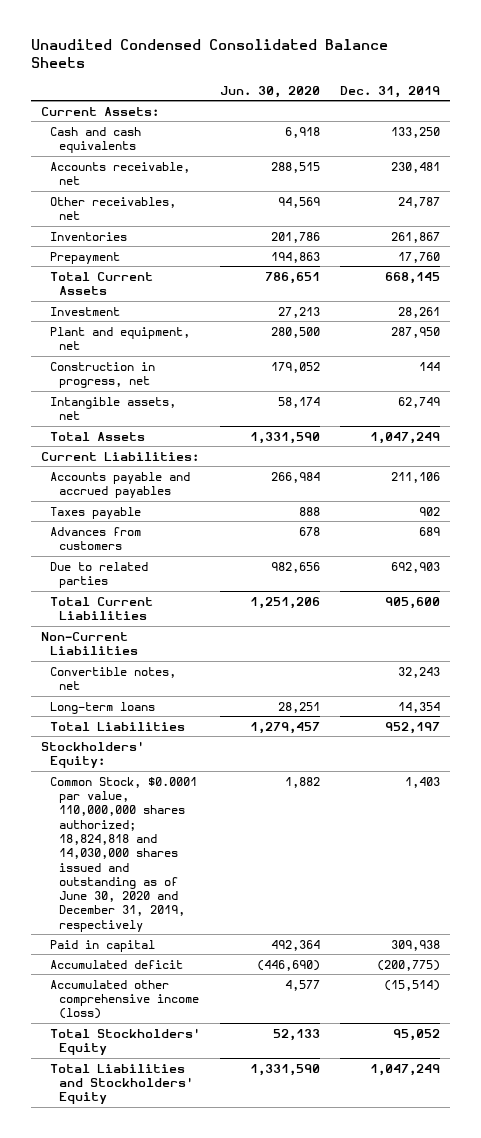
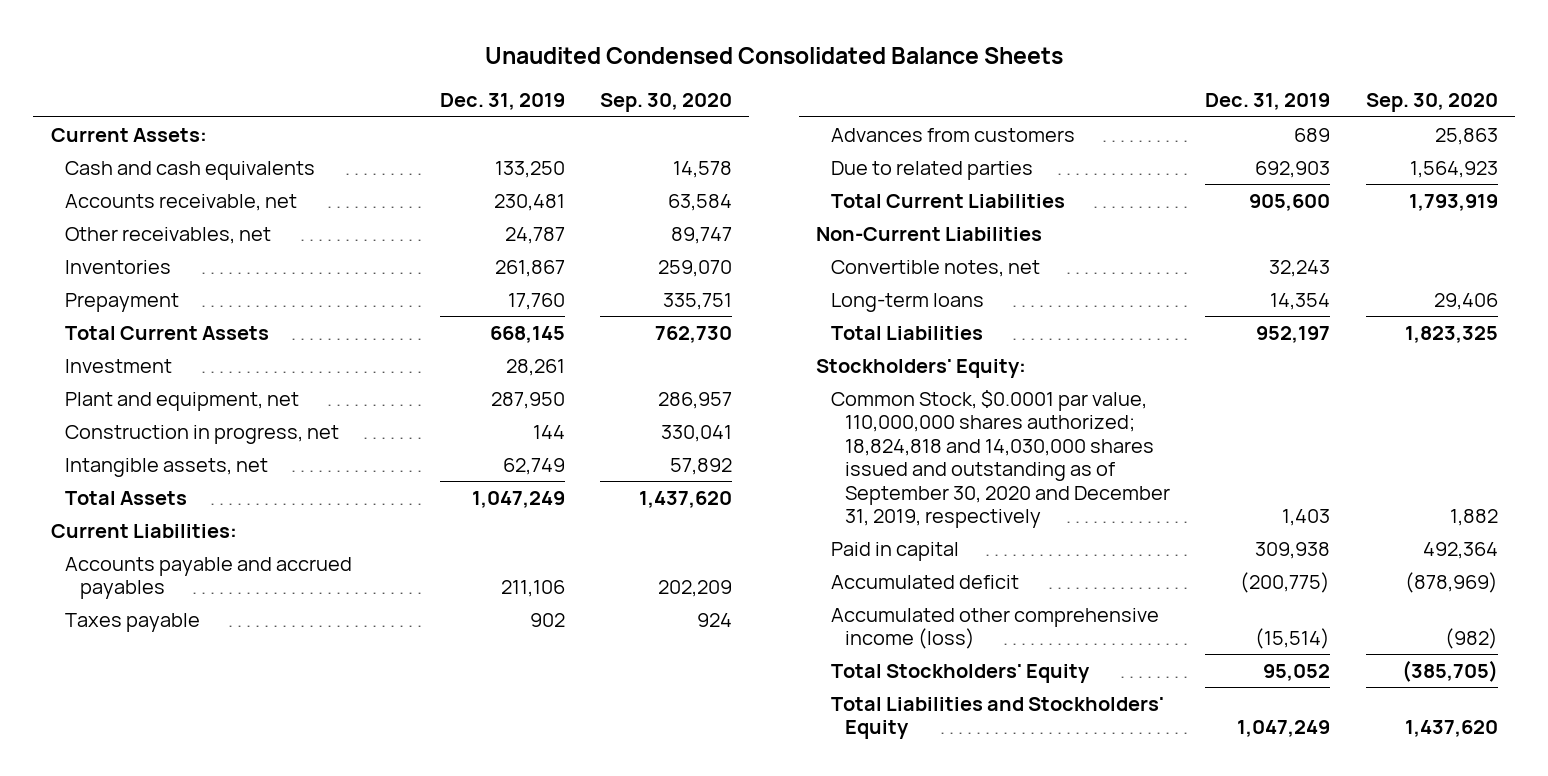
- | Jun. 30, 2020 | Dec. 31, 2019
+ | Dec. 31, 2019 | Sep. 30, 2020
- Common Stock, $0.0001 par value, 110,000,000 shares authorized; 18,824,818 and 14,030,000 shares issued and outstanding as of June 30, 2020 and December 31, 2019, respectively | 1,882 | 1,403
+ Common Stock, $0.0001 par value, 110,000,000 shares authorized; 18,824,818 and 14,030,000 shares issued and outstanding as of September 30, 2020 and December 31, 2019, respectively | 1,403 | 1,882

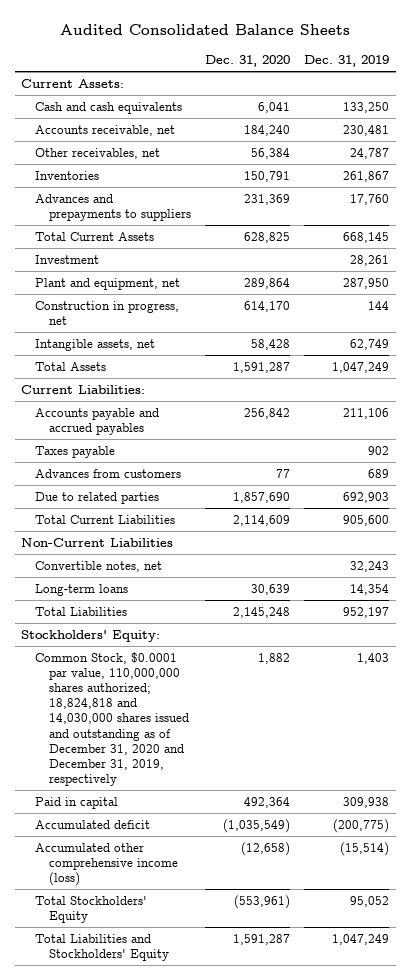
- Unaudited Condensed Consolidated Balance Sheets
+ Audited Consolidated Balance Sheets
- | Dec. 31, 2019 | Sep. 30, 2020
+ | Dec. 31, 2020 | Dec. 31, 2019
- Prepayment | 17,760 | 335,751
+ Advances and prepayments to suppliers | 231,369 | 17,760
- Common Stock, $0.0001 par value, 110,000,000 shares authorized; 18,824,818 and 14,030,000 shares issued and outstanding as of September 30, 2020 and December 31, 2019, respectively | 1,403 | 1,882
+ Common Stock, $0.0001 par value, 110,000,000 shares authorized; 18,824,818 and 14,030,000 shares issued and outstanding as of December 31, 2020 and December 31, 2019, respectively | 1,882 | 1,403

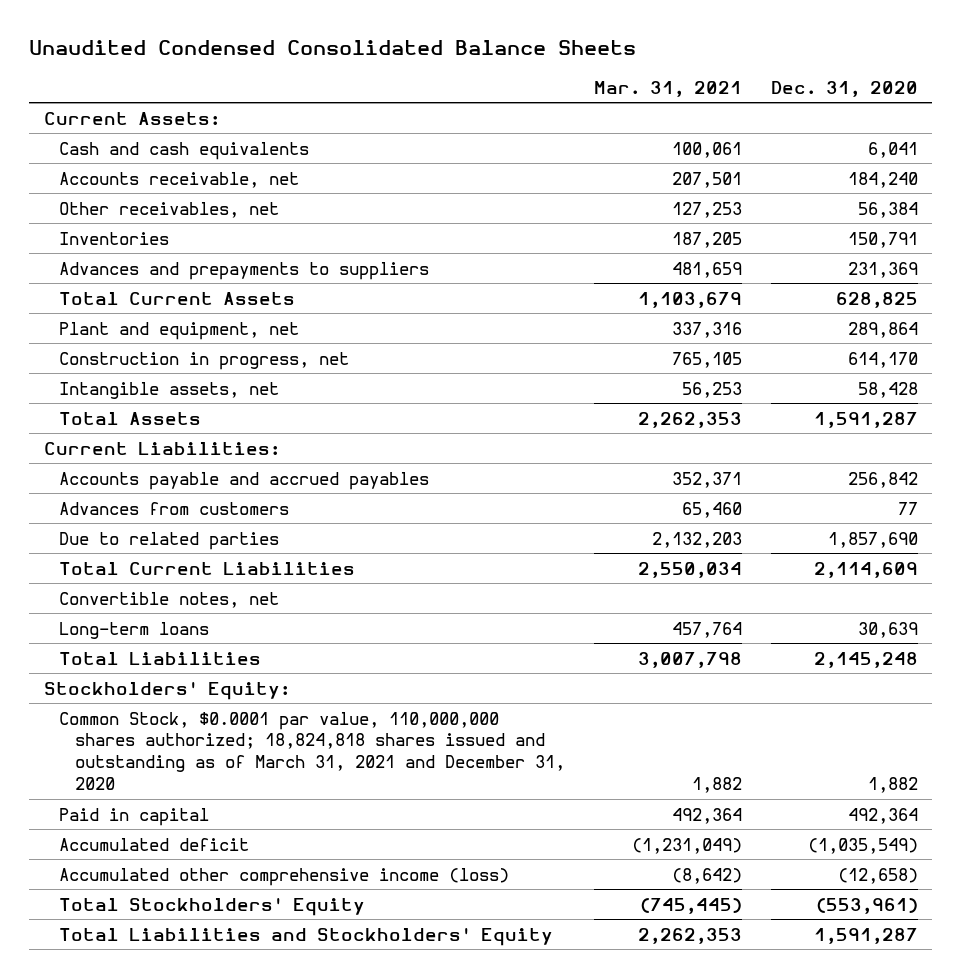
- Audited Consolidated Balance Sheets
+ Unaudited Condensed Consolidated Balance Sheets
- | Dec. 31, 2020 | Dec. 31, 2019
+ | Mar. 31, 2021 | Dec. 31, 2020
- Investment | | 28,261
- Taxes payable | | 902
- Non-Current Liabilities
- Common Stock, $0.0001 par value, 110,000,000 shares authorized; 18,824,818 and 14,030,000 shares issued and outstanding as of December 31, 2020 and December 31, 2019, respectively | 1,882 | 1,403
+ Common Stock, $0.0001 par value, 110,000,000 shares authorized; 18,824,818 shares issued and outstanding as of March 31, 2021 and December 31, 2020 | 1,882 | 1,882

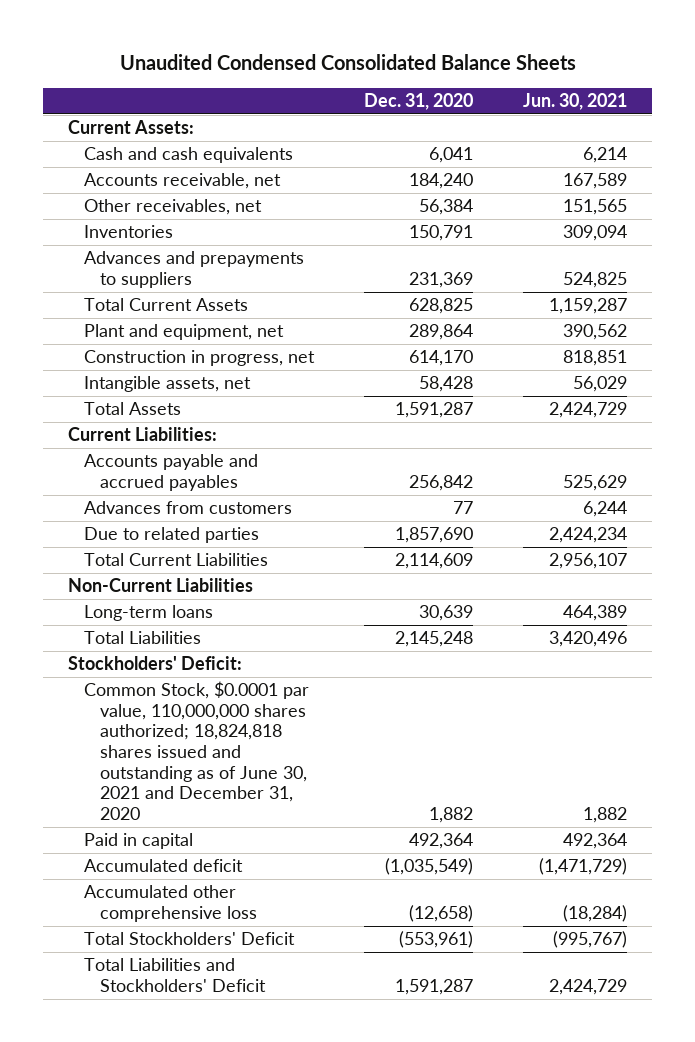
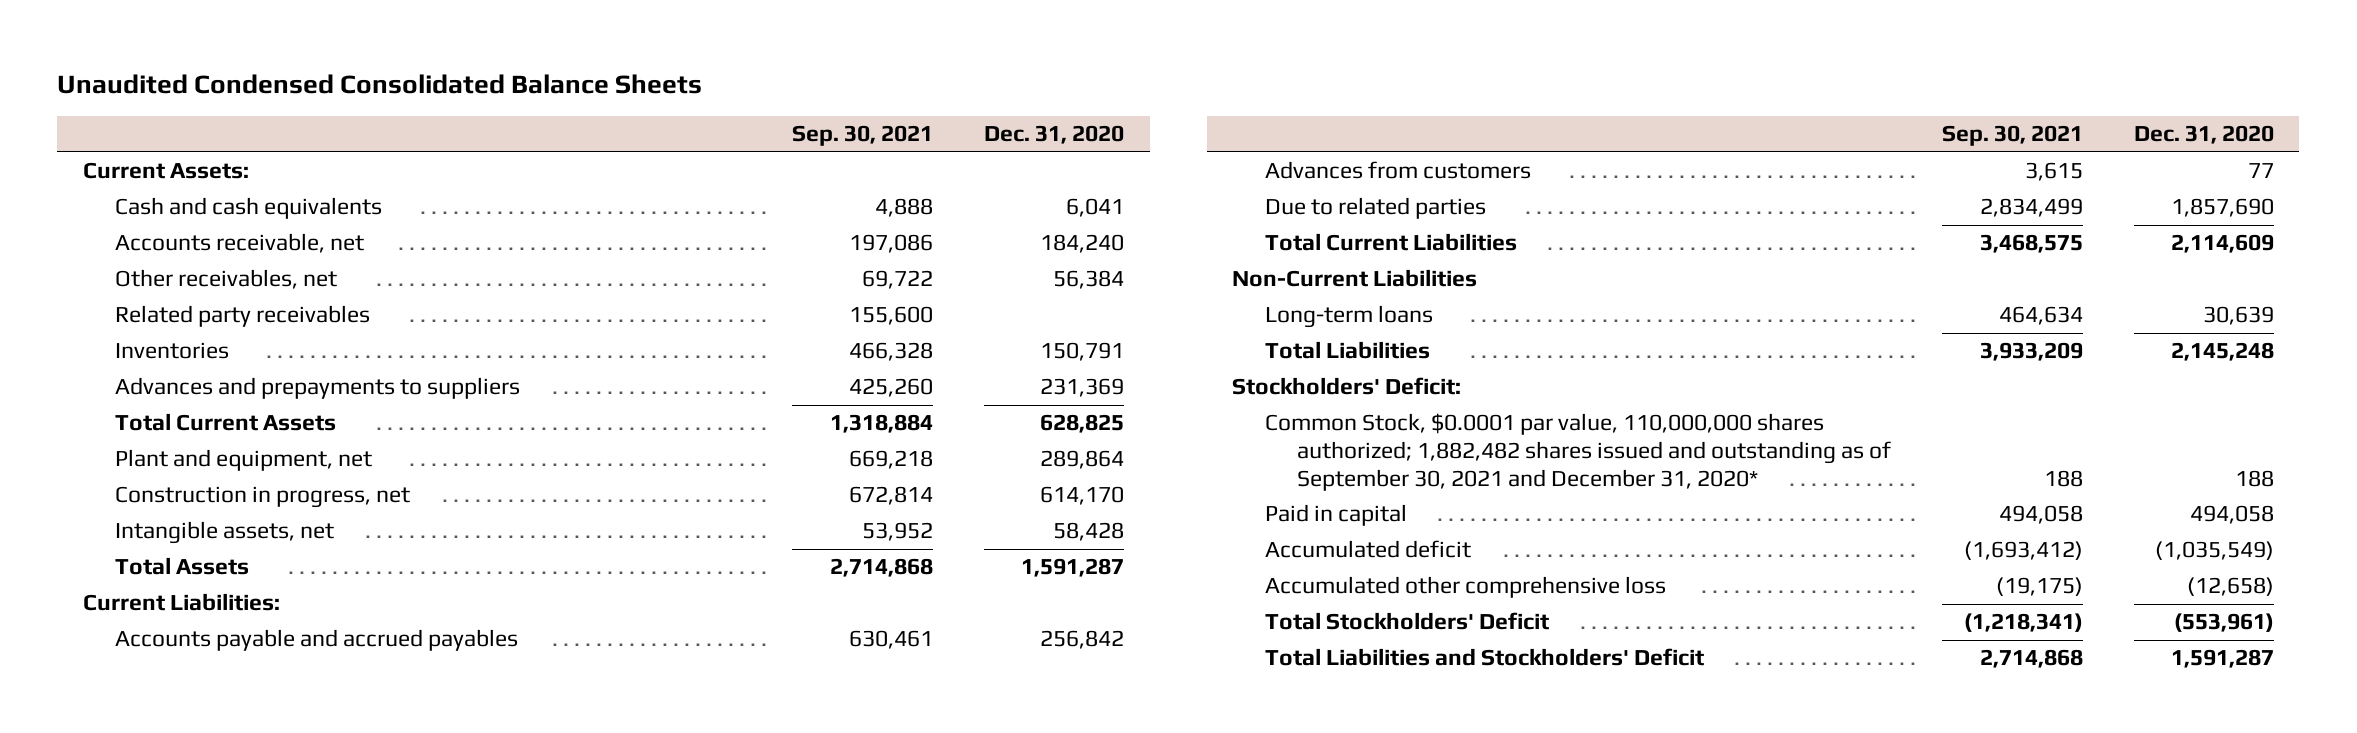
- | Dec. 31, 2020 | Jun. 30, 2021
+ | Sep. 30, 2021 | Dec. 31, 2020
+ Related party receivables | 155,600 |
- Common Stock, $0.0001 par value, 110,000,000 shares authorized; 18,824,818 shares issued and outstanding as of June 30, 2021 and December 31, 2020 | 1,882 | 1,882
- Paid in capital | 492,364 | 492,364
+ Common Stock, $0.0001 par value, 110,000,000 shares authorized; 1,882,482 shares issued and outstanding as of September 30, 2021 and December 31, 2020* | 188 | 188
+ Paid in capital | 494,058 | 494,058

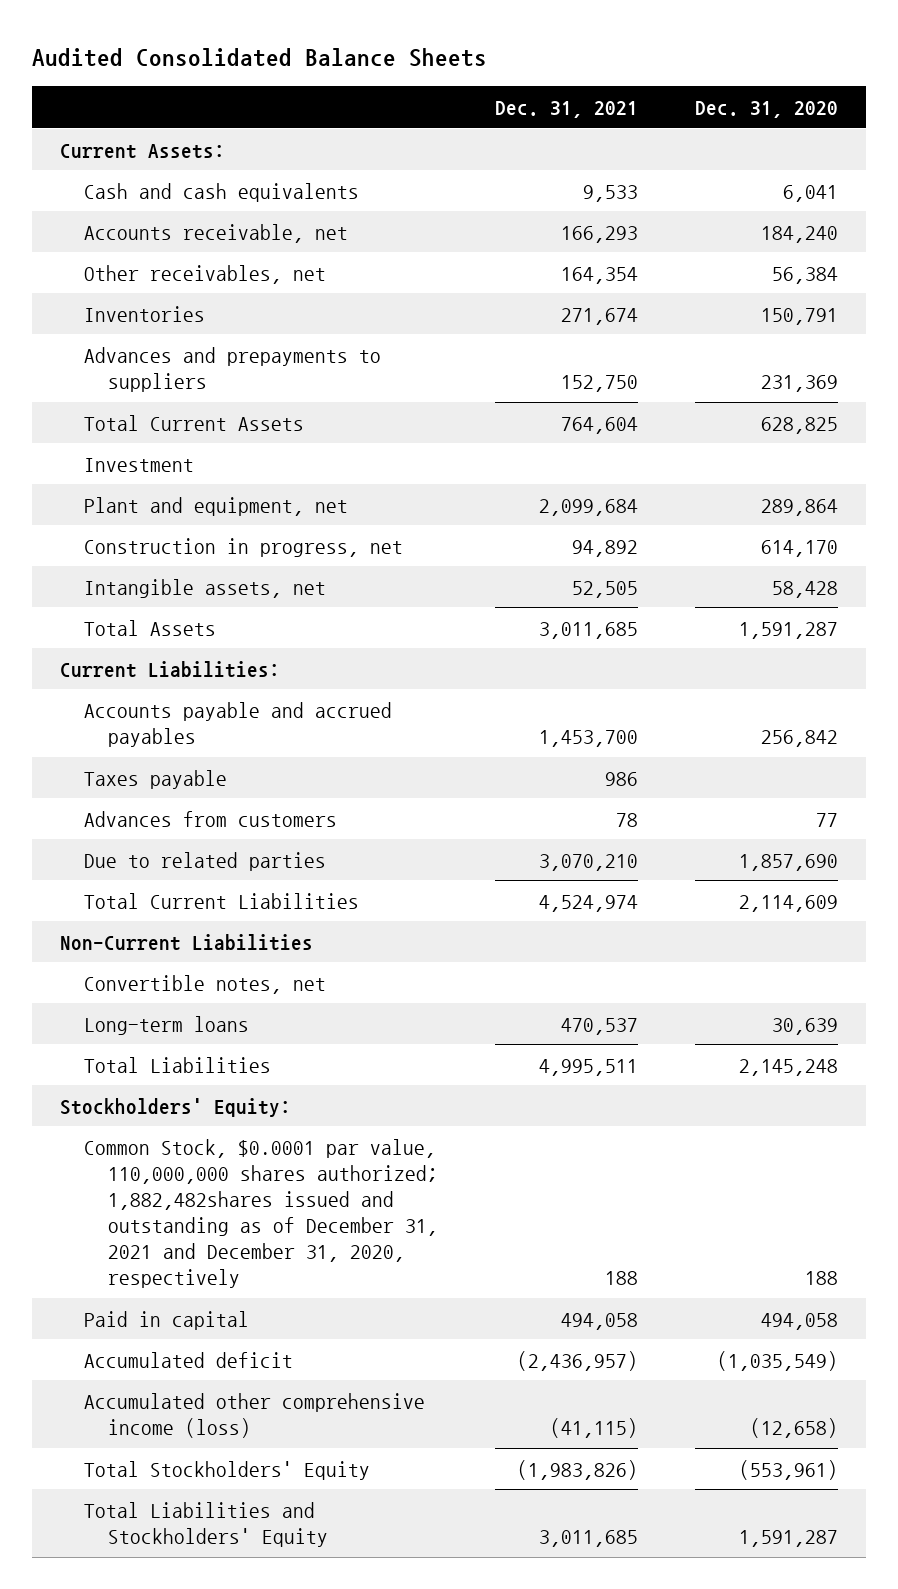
- Unaudited Condensed Consolidated Balance Sheets
+ Audited Consolidated Balance Sheets
- | Sep. 30, 2021 | Dec. 31, 2020
+ | Dec. 31, 2021 | Dec. 31, 2020
- Related party receivables | 155,600 |
+ Investment
+ Taxes payable | 986 |
+ Convertible notes, net
- Stockholders' Deficit:
- Common Stock, $0.0001 par value, 110,000,000 shares authorized; 1,882,482 shares issued and outstanding as of September 30, 2021 and December 31, 2020* | 188 | 188
+ Stockholders' Equity:
+ Common Stock, $0.0001 par value, 110,000,000 shares authorized; 1,882,482shares issued and outstanding as of December 31, 2021 and December 31, 2020, respectively | 188 | 188
- Accumulated other comprehensive loss | (19,175) | (12,658)
- Total Stockholders' Deficit | (1,218,341) | (553,961)
- Total Liabilities and Stockholders' Deficit | 2,714,868 | 1,591,287
+ Accumulated other comprehensive income (loss) | (41,115) | (12,658)
+ Total Stockholders' Equity | (1,983,826) | (553,961)
+ Total Liabilities and Stockholders' Equity | 3,011,685 | 1,591,287

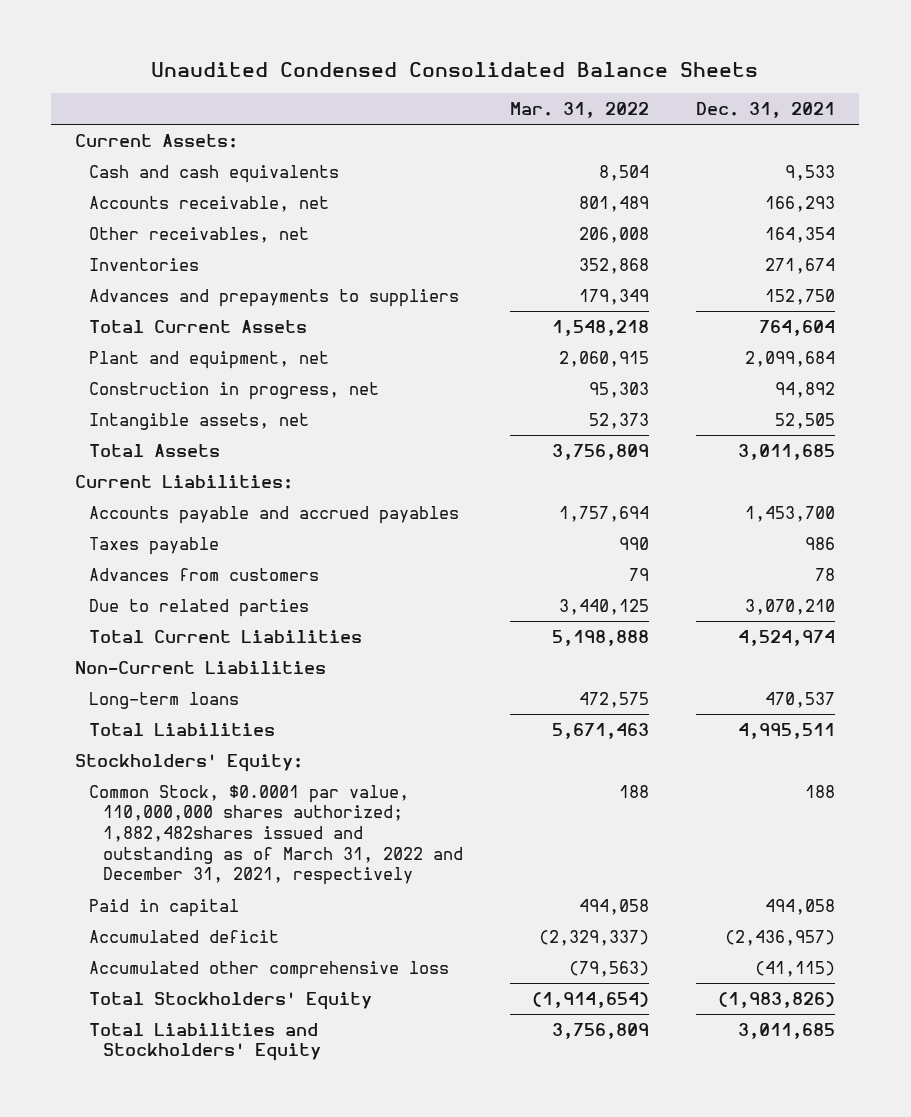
- Audited Consolidated Balance Sheets
+ Unaudited Condensed Consolidated Balance Sheets
- | Dec. 31, 2021 | Dec. 31, 2020
+ | Mar. 31, 2022 | Dec. 31, 2021
- Investment
- Convertible notes, net
- Common Stock, $0.0001 par value, 110,000,000 shares authorized; 1,882,482shares issued and outstanding as of December 31, 2021 and December 31, 2020, respectively | 188 | 188
+ Common Stock, $0.0001 par value, 110,000,000 shares authorized; 1,882,482shares issued and outstanding as of March 31, 2022 and December 31, 2021, respectively | 188 | 188
- Accumulated other comprehensive income (loss) | (41,115) | (12,658)
+ Accumulated other comprehensive loss | (79,563) | (41,115)

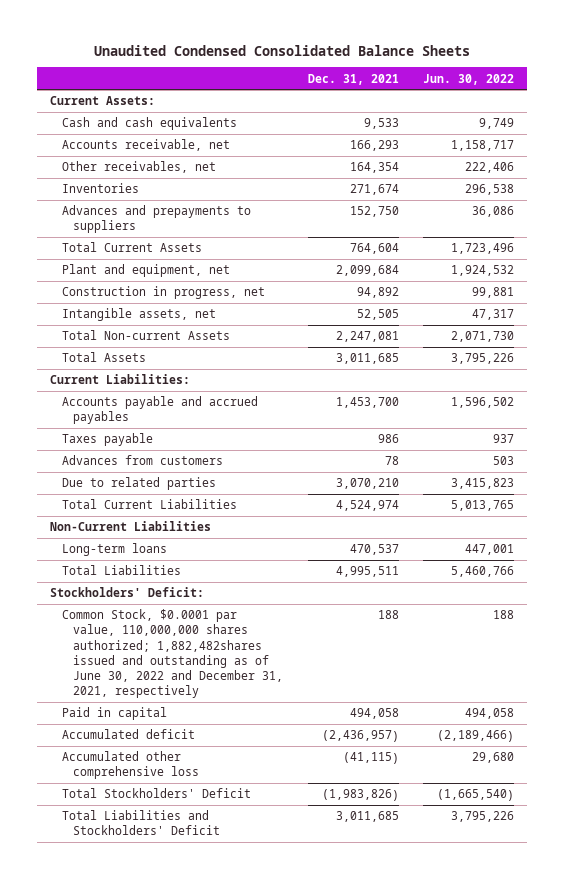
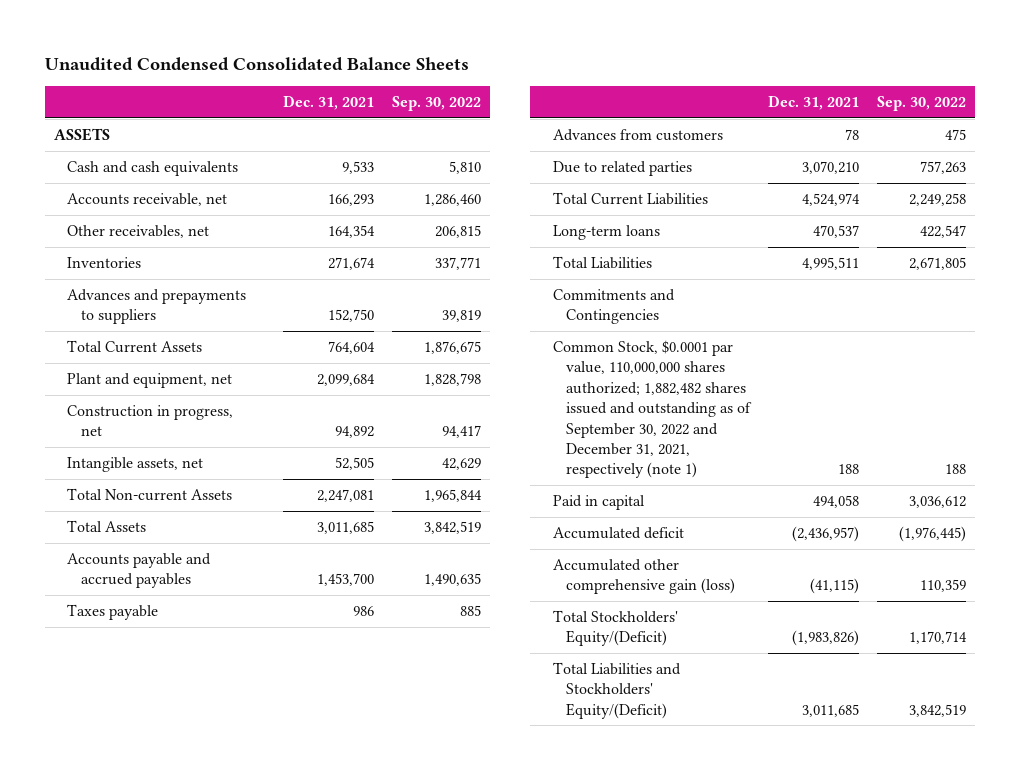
- | Dec. 31, 2021 | Jun. 30, 2022
+ | Dec. 31, 2021 | Sep. 30, 2022
- Current Assets:
+ ASSETS
- Current Liabilities:
- Non-Current Liabilities
- Stockholders' Deficit:
- Common Stock, $0.0001 par value, 110,000,000 shares authorized; 1,882,482shares issued and outstanding as of June 30, 2022 and December 31, 2021, respectively | 188 | 188
+ Commitments and Contingencies
+ Common Stock, $0.0001 par value, 110,000,000 shares authorized; 1,882,482 shares issued and outstanding as of September 30, 2022 and December 31, 2021, respectively (note 1) | 188 | 188
- Accumulated other comprehensive loss | (41,115) | 29,680
- Total Stockholders' Deficit | (1,983,826) | (1,665,540)
- Total Liabilities and Stockholders' Deficit | 3,011,685 | 3,795,226
+ Accumulated other comprehensive gain (loss) | (41,115) | 110,359
+ Total Stockholders' Equity/(Deficit) | (1,983,826) | 1,170,714
+ Total Liabilities and Stockholders' Equity/(Deficit) | 3,011,685 | 3,842,519

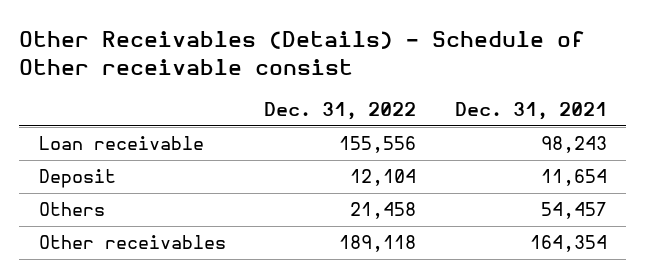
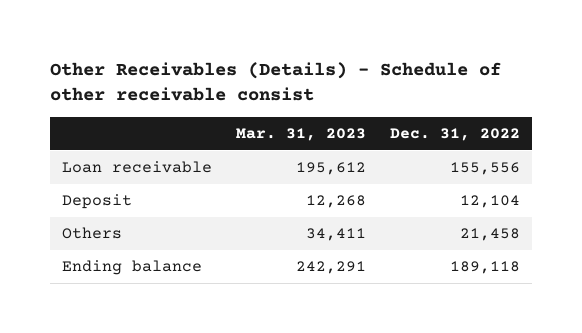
- Other Receivables (Details) - Schedule of Other receivable consist
+ Other Receivables (Details) - Schedule of other receivable consist
- | Dec. 31, 2022 | Dec. 31, 2021
+ | Mar. 31, 2023 | Dec. 31, 2022
- Other receivables | 189,118 | 164,354
+ Ending balance | 242,291 | 189,118

